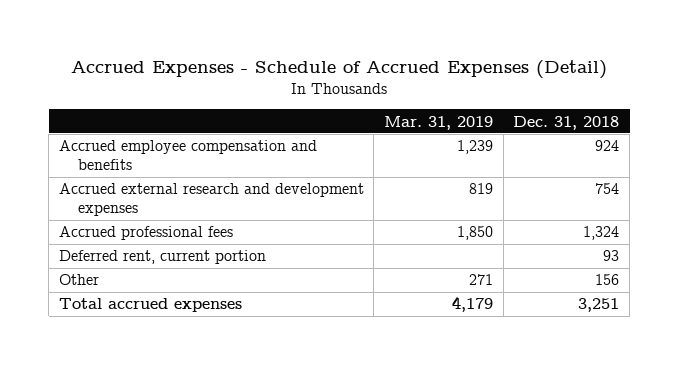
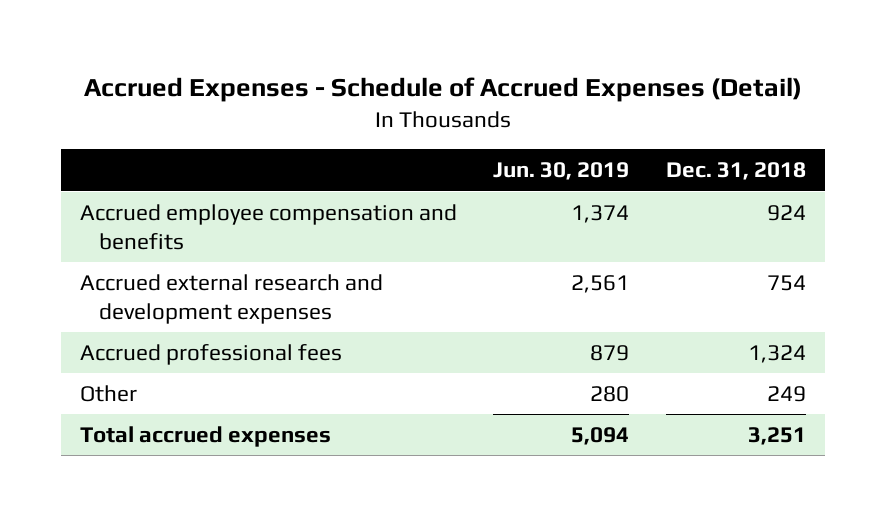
- | Mar. 31, 2019 | Dec. 31, 2018
+ | Jun. 30, 2019 | Dec. 31, 2018
- Deferred rent, current portion | | 93
- Other | 271 | 156
+ Other | 280 | 249

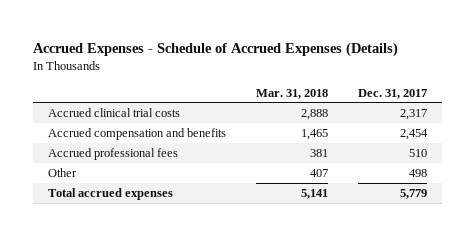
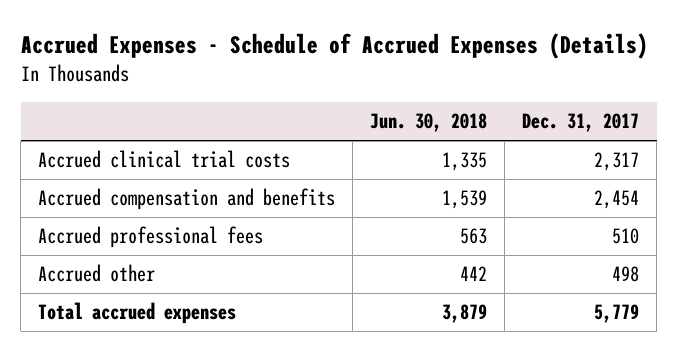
- | Mar. 31, 2018 | Dec. 31, 2017
+ | Jun. 30, 2018 | Dec. 31, 2017
- Other | 407 | 498
+ Accrued other | 442 | 498

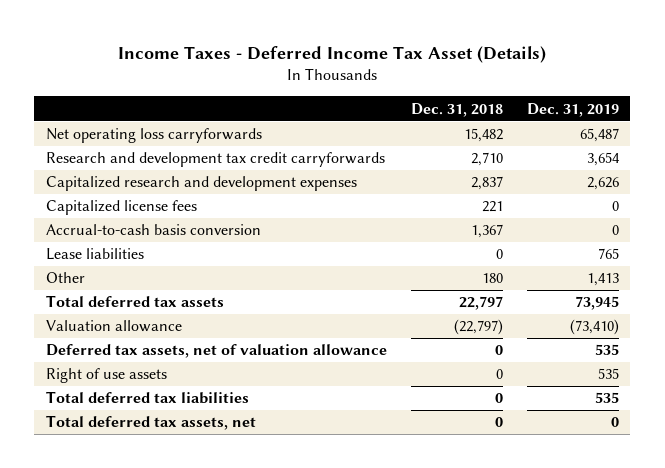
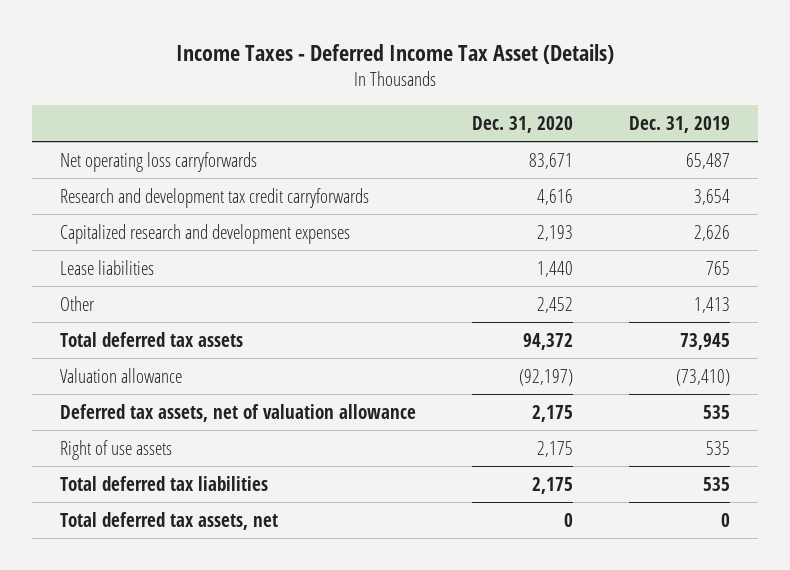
- | Dec. 31, 2018 | Dec. 31, 2019
+ | Dec. 31, 2020 | Dec. 31, 2019
- Capitalized license fees | 221 | 0
- Accrual-to-cash basis conversion | 1,367 | 0

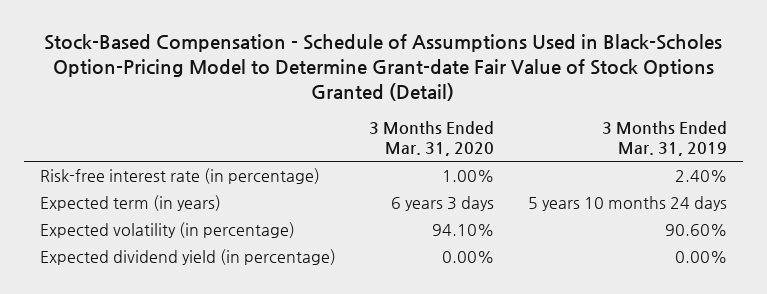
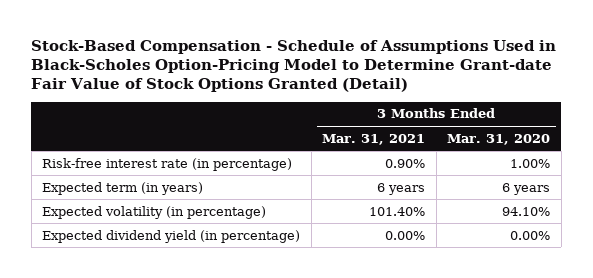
- | 3 Months Ended Mar. 31, 2020 | 3 Months Ended Mar. 31, 2019
+ | 3 Months Ended Mar. 31, 2021 | 3 Months Ended Mar. 31, 2020
- Expected term (in years) | 6 years 3 days | 5 years 10 months 24 days
+ Expected term (in years) | 6 years | 6 years

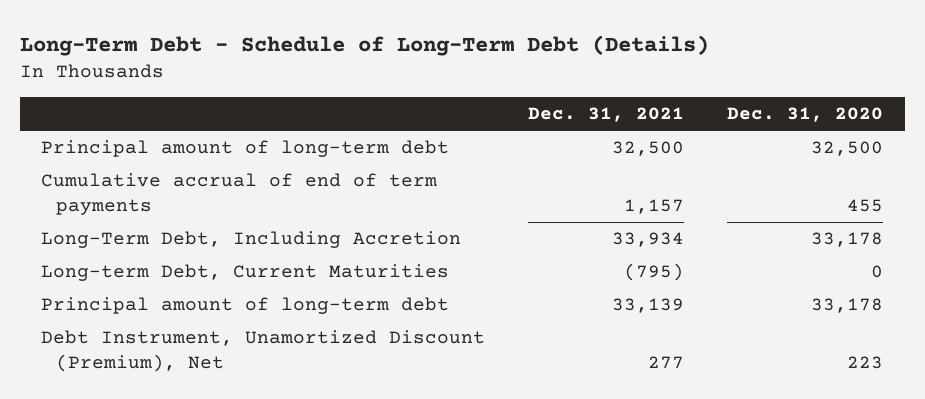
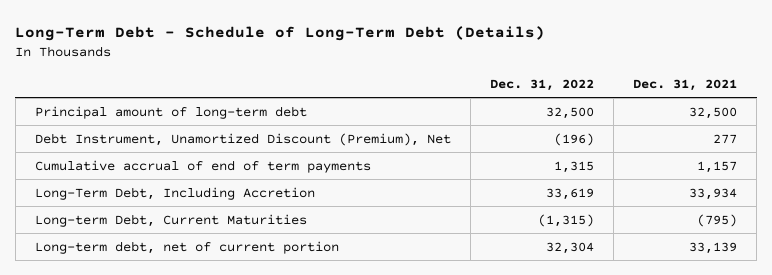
- | Dec. 31, 2021 | Dec. 31, 2020
+ | Dec. 31, 2022 | Dec. 31, 2021
moved up: Debt Instrument, Unamortized Discount (Premium), Net | (196) | 277
- Principal amount of long-term debt | 33,139 | 33,178
+ Long-term debt, net of current portion | 32,304 | 33,139

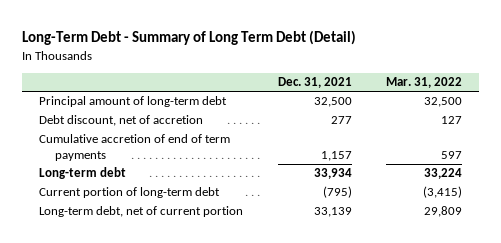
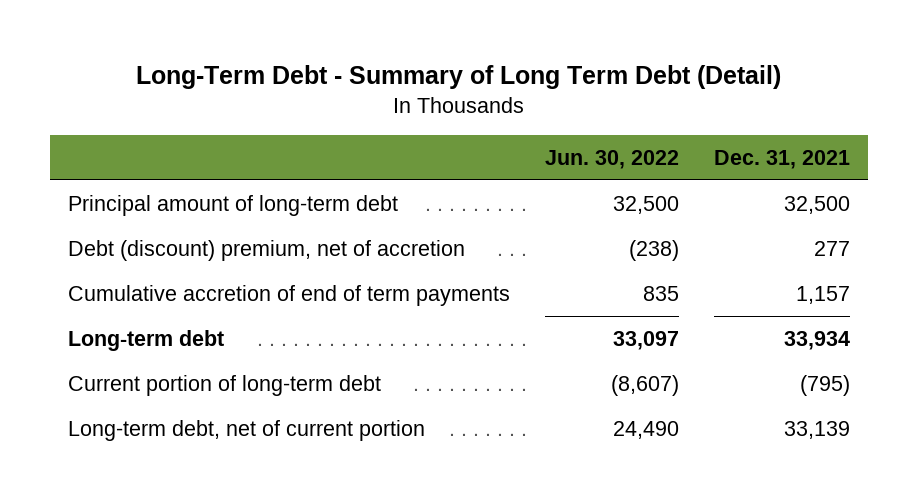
- | Dec. 31, 2021 | Mar. 31, 2022
+ | Jun. 30, 2022 | Dec. 31, 2021
- Debt discount, net of accretion | 277 | 127
+ Debt (discount) premium, net of accretion | (238) | 277

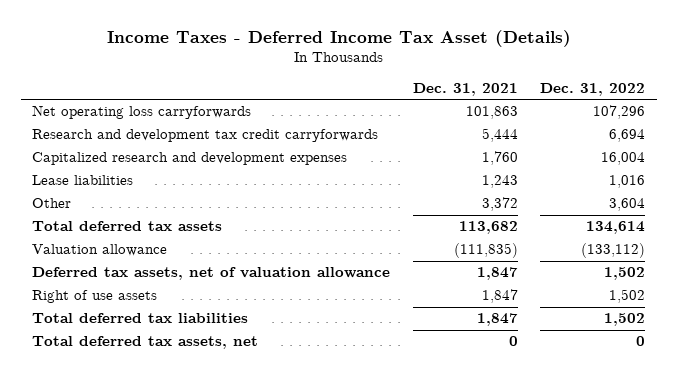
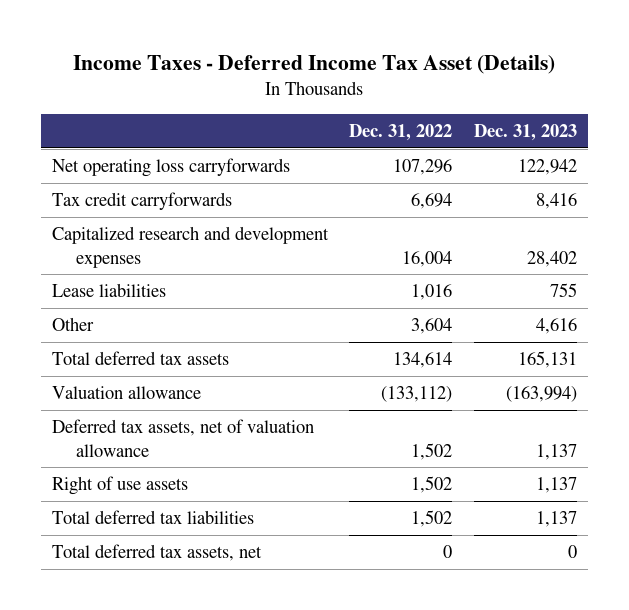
- | Dec. 31, 2021 | Dec. 31, 2022
+ | Dec. 31, 2022 | Dec. 31, 2023
- Research and development tax credit carryforwards | 5,444 | 6,694
+ Tax credit carryforwards | 6,694 | 8,416

